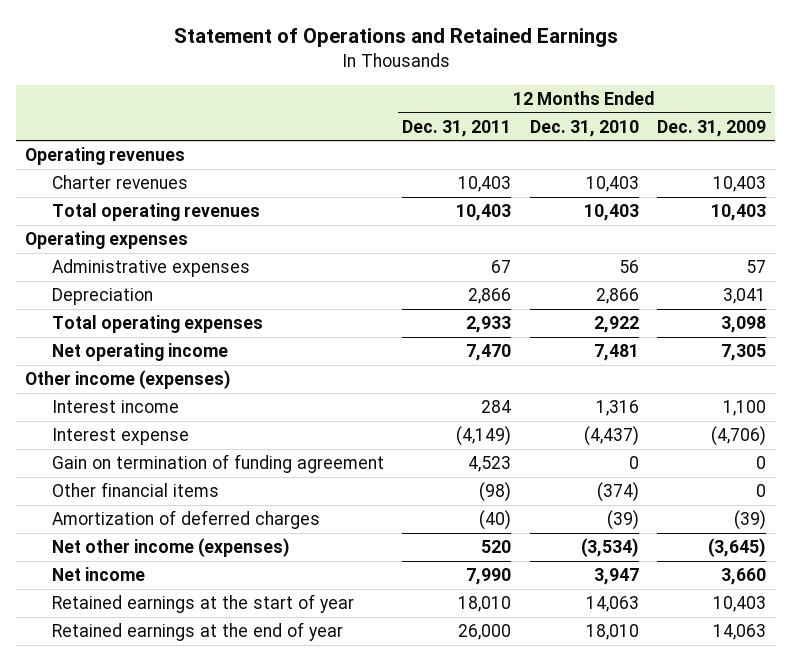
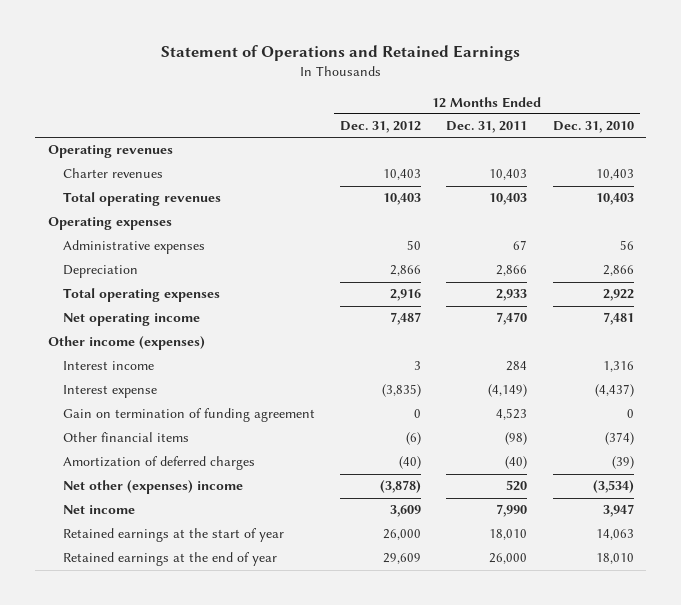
- | 12 Months Ended Dec. 31, 2011 | 12 Months Ended Dec. 31, 2010 | 12 Months Ended Dec. 31, 2009
+ | 12 Months Ended Dec. 31, 2012 | 12 Months Ended Dec. 31, 2011 | 12 Months Ended Dec. 31, 2010
- Net other income (expenses) | 520 | (3,534) | (3,645)
+ Net other (expenses) income | (3,878) | 520 | (3,534)

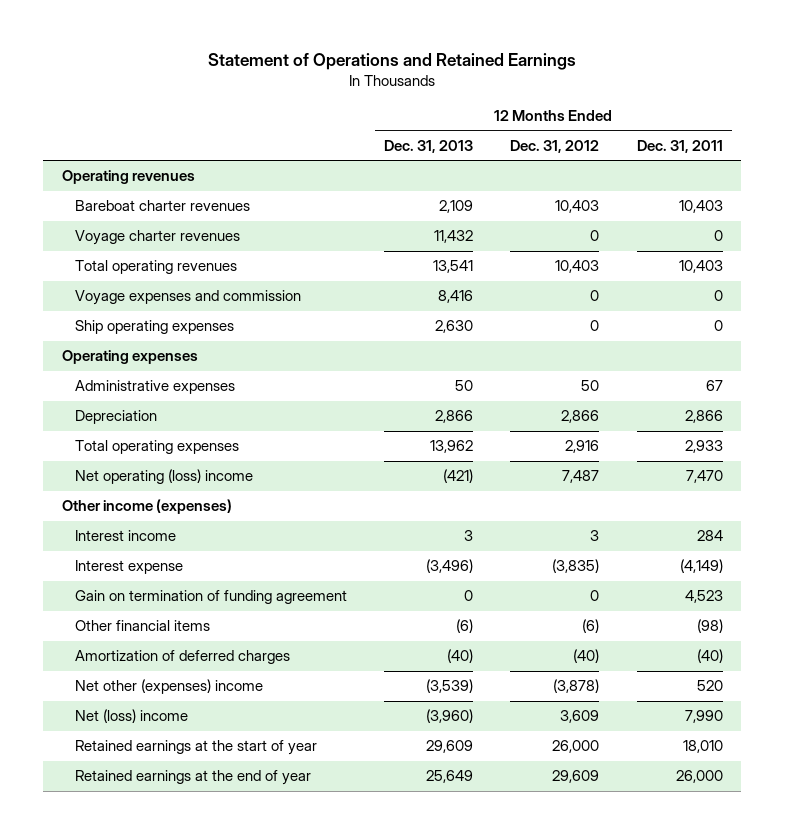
- | 12 Months Ended Dec. 31, 2012 | 12 Months Ended Dec. 31, 2011 | 12 Months Ended Dec. 31, 2010
+ | 12 Months Ended Dec. 31, 2013 | 12 Months Ended Dec. 31, 2012 | 12 Months Ended Dec. 31, 2011
- Charter revenues | 10,403 | 10,403 | 10,403
+ Bareboat charter revenues | 2,109 | 10,403 | 10,403
+ Voyage charter revenues | 11,432 | 0 | 0
+ Voyage expenses and commission | 8,416 | 0 | 0
+ Ship operating expenses | 2,630 | 0 | 0
- Net operating income | 7,487 | 7,470 | 7,481
+ Net operating (loss) income | (421) | 7,487 | 7,470
- Net income | 3,609 | 7,990 | 3,947
+ Net (loss) income | (3,960) | 3,609 | 7,990

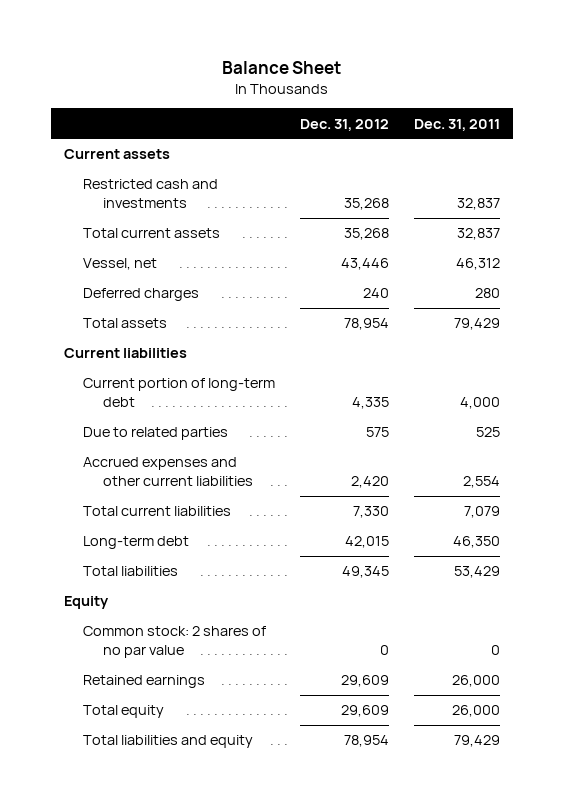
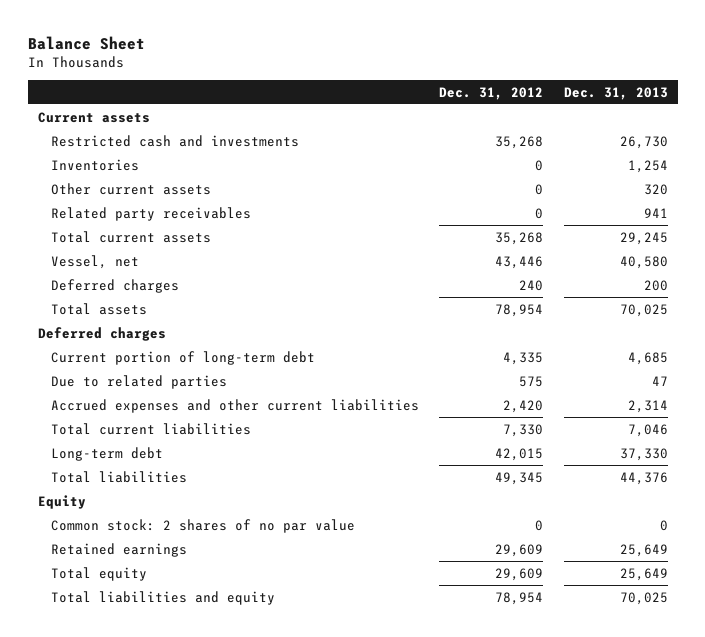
- | Dec. 31, 2012 | Dec. 31, 2011
+ | Dec. 31, 2012 | Dec. 31, 2013
+ Inventories | 0 | 1,254
+ Other current assets | 0 | 320
+ Related party receivables | 0 | 941
- Current liabilities
+ Deferred charges

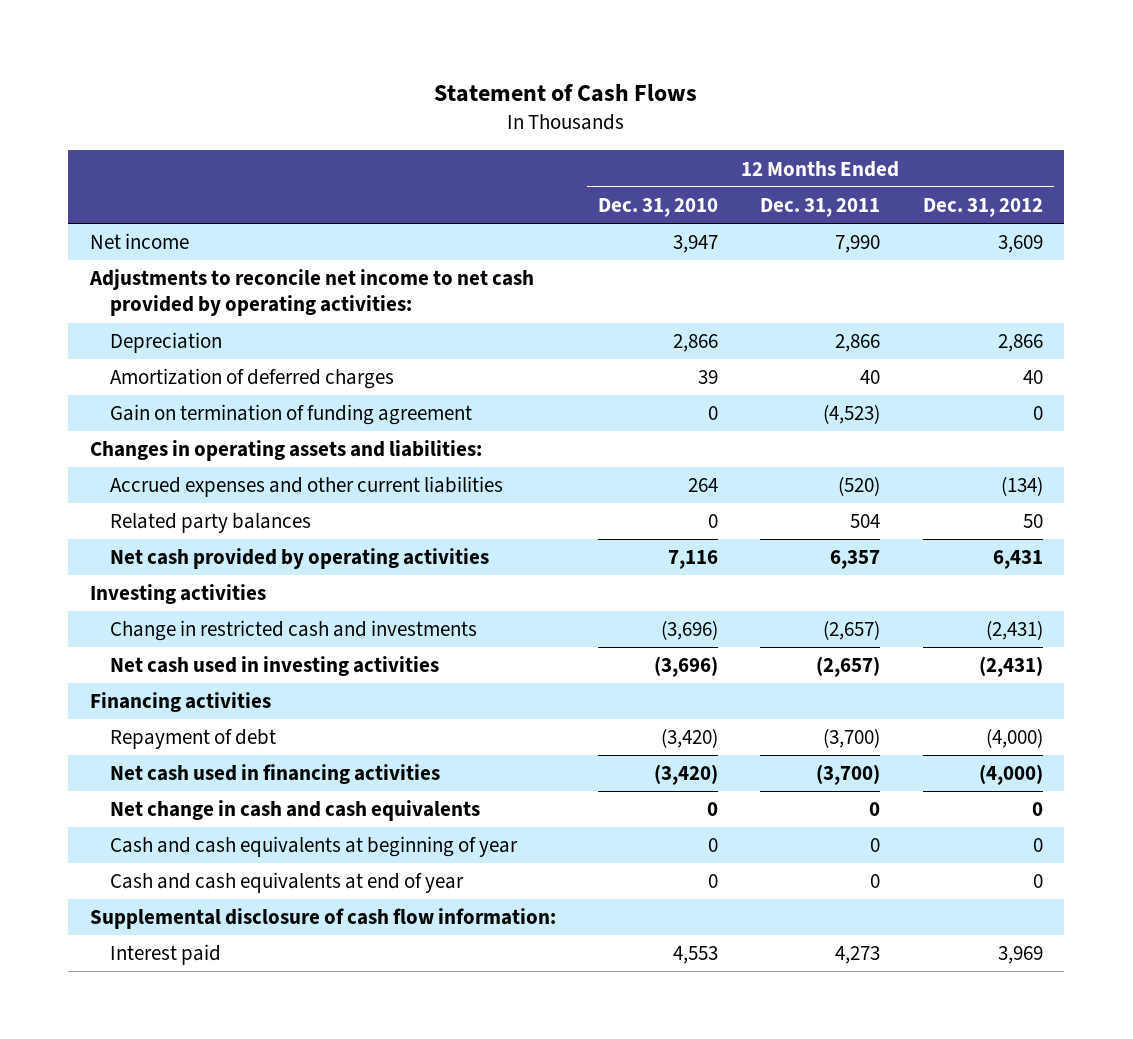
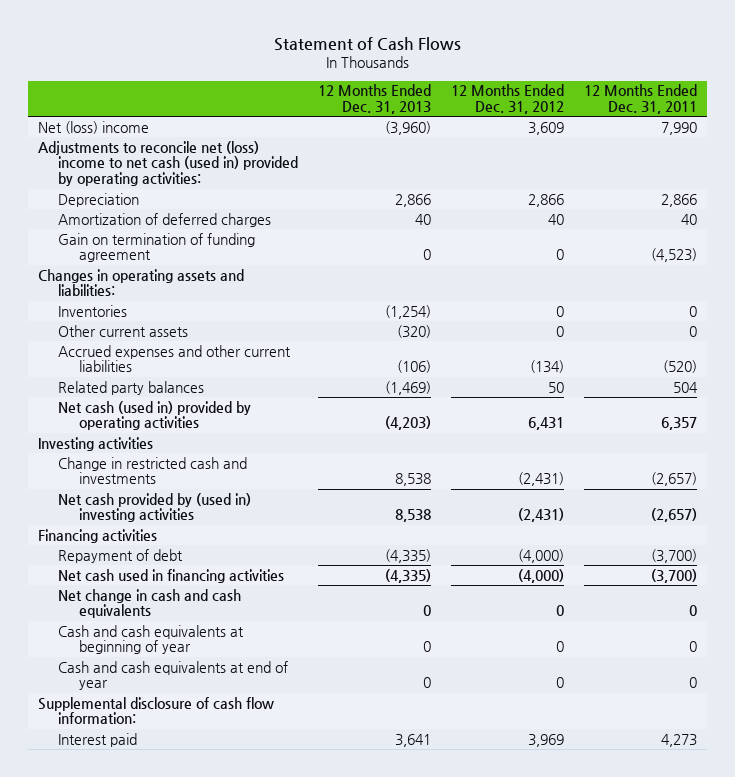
- | 12 Months Ended Dec. 31, 2010 | 12 Months Ended Dec. 31, 2011 | 12 Months Ended Dec. 31, 2012
+ | 12 Months Ended Dec. 31, 2013 | 12 Months Ended Dec. 31, 2012 | 12 Months Ended Dec. 31, 2011
- Net income | 3,947 | 7,990 | 3,609
- Adjustments to reconcile net income to net cash provided by operating activities:
+ Net (loss) income | (3,960) | 3,609 | 7,990
+ Adjustments to reconcile net (loss) income to net cash (used in) provided by operating activities:
+ Inventories | (1,254) | 0 | 0
+ Other current assets | (320) | 0 | 0
- Net cash provided by operating activities | 7,116 | 6,357 | 6,431
+ Net cash (used in) provided by operating activities | (4,203) | 6,431 | 6,357
- Net cash used in investing activities | (3,696) | (2,657) | (2,431)
+ Net cash provided by (used in) investing activities | 8,538 | (2,431) | (2,657)

